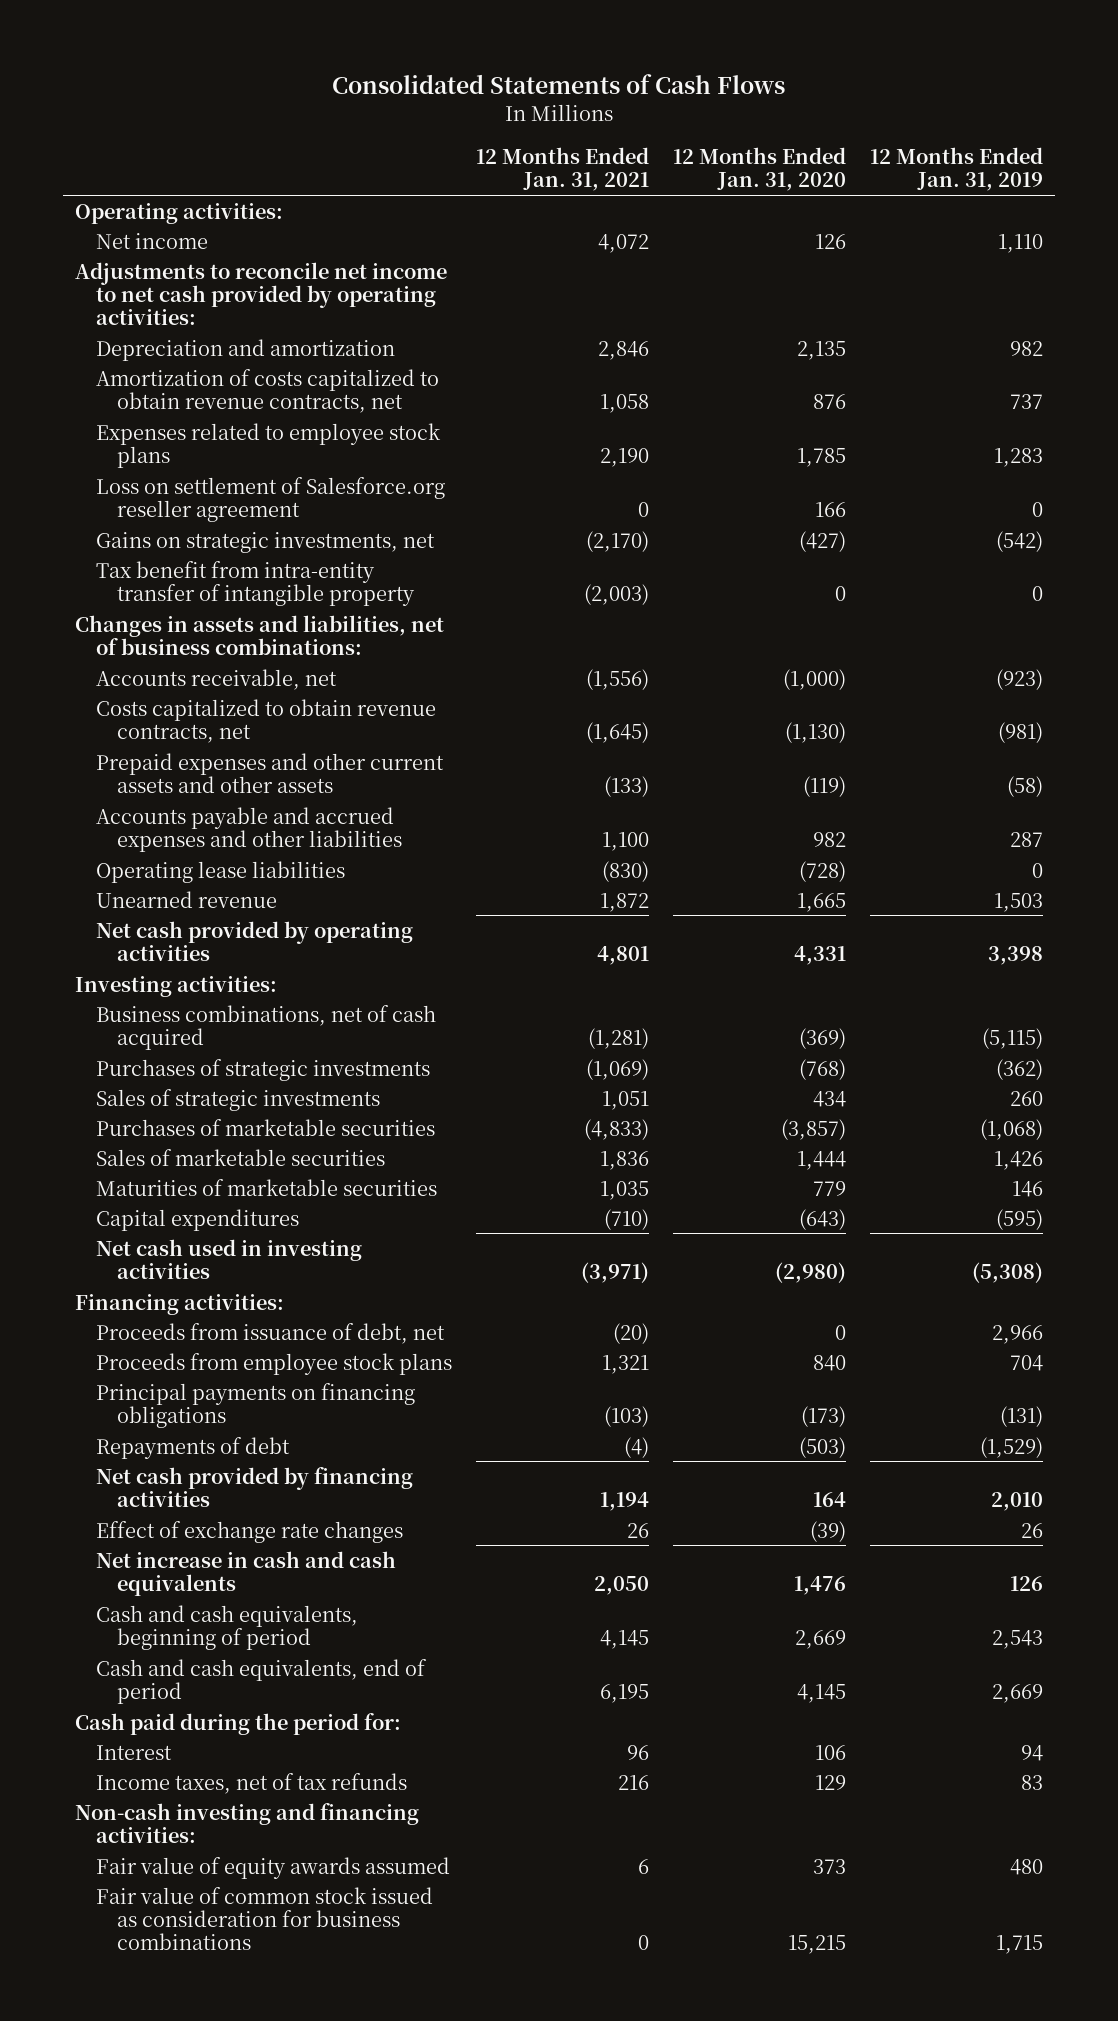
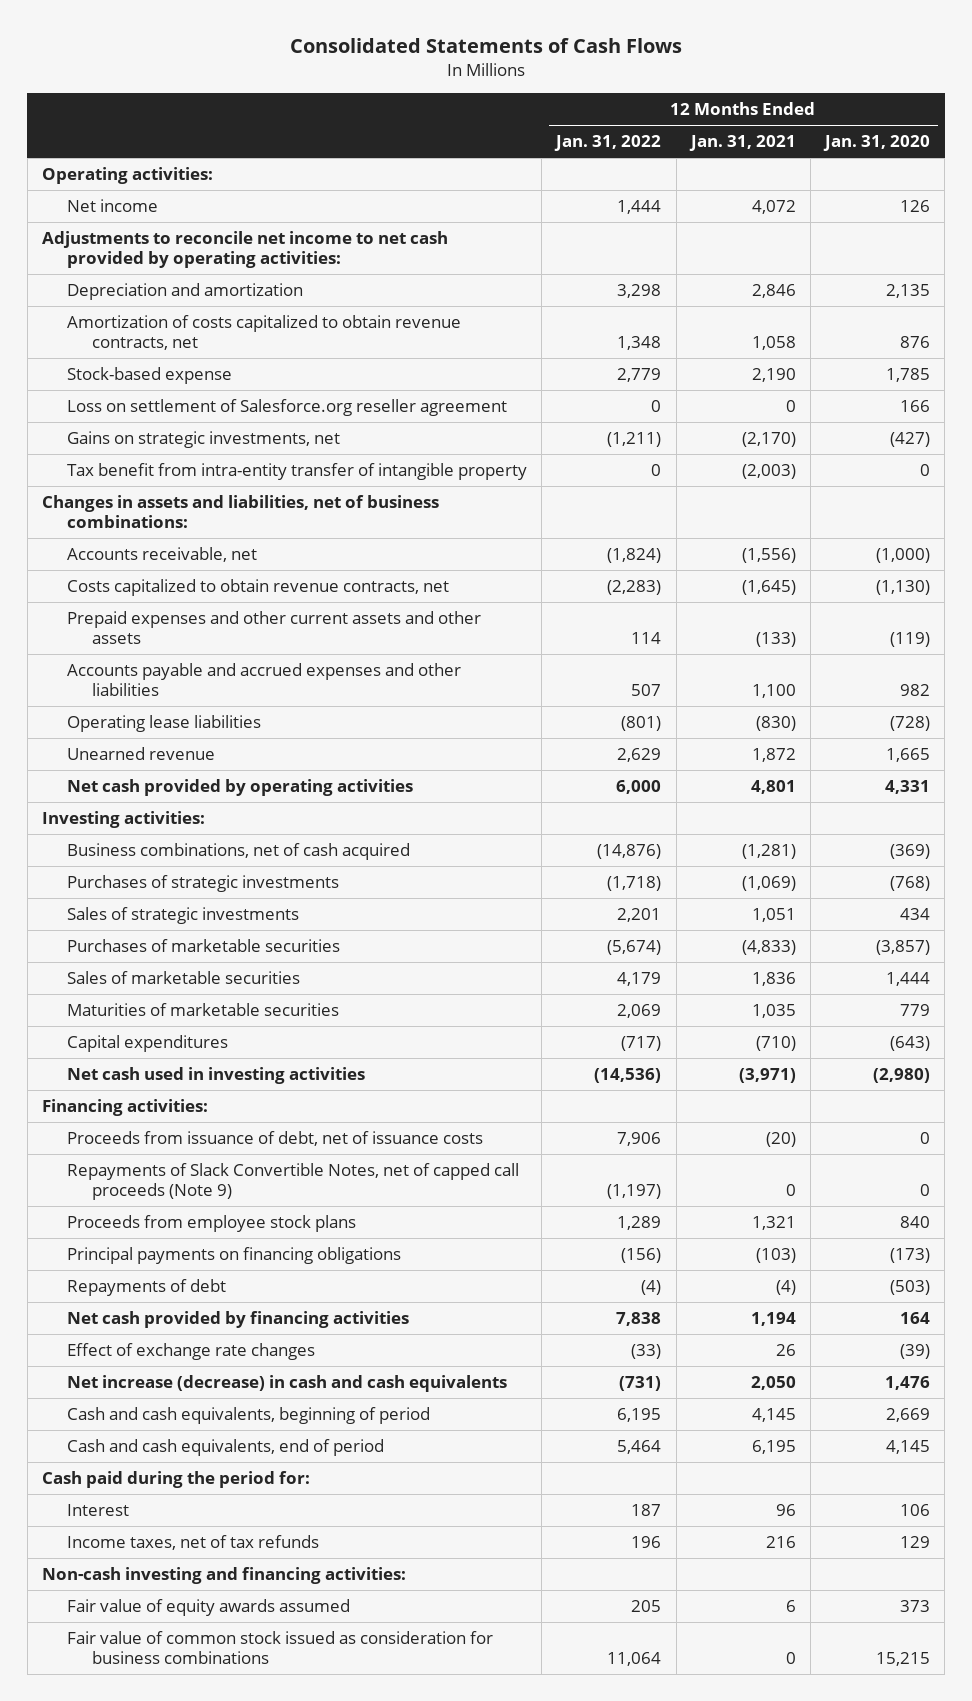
- | 12 Months Ended Jan. 31, 2021 | 12 Months Ended Jan. 31, 2020 | 12 Months Ended Jan. 31, 2019
+ | 12 Months Ended Jan. 31, 2022 | 12 Months Ended Jan. 31, 2021 | 12 Months Ended Jan. 31, 2020
- Expenses related to employee stock plans | 2,190 | 1,785 | 1,283
+ Stock-based expense | 2,779 | 2,190 | 1,785
- Proceeds from issuance of debt, net | (20) | 0 | 2,966
+ Proceeds from issuance of debt, net of issuance costs | 7,906 | (20) | 0
+ Repayments of Slack Convertible Notes, net of capped call proceeds (Note 9) | (1,197) | 0 | 0
- Net increase in cash and cash equivalents | 2,050 | 1,476 | 126
+ Net increase (decrease) in cash and cash equivalents | (731) | 2,050 | 1,476

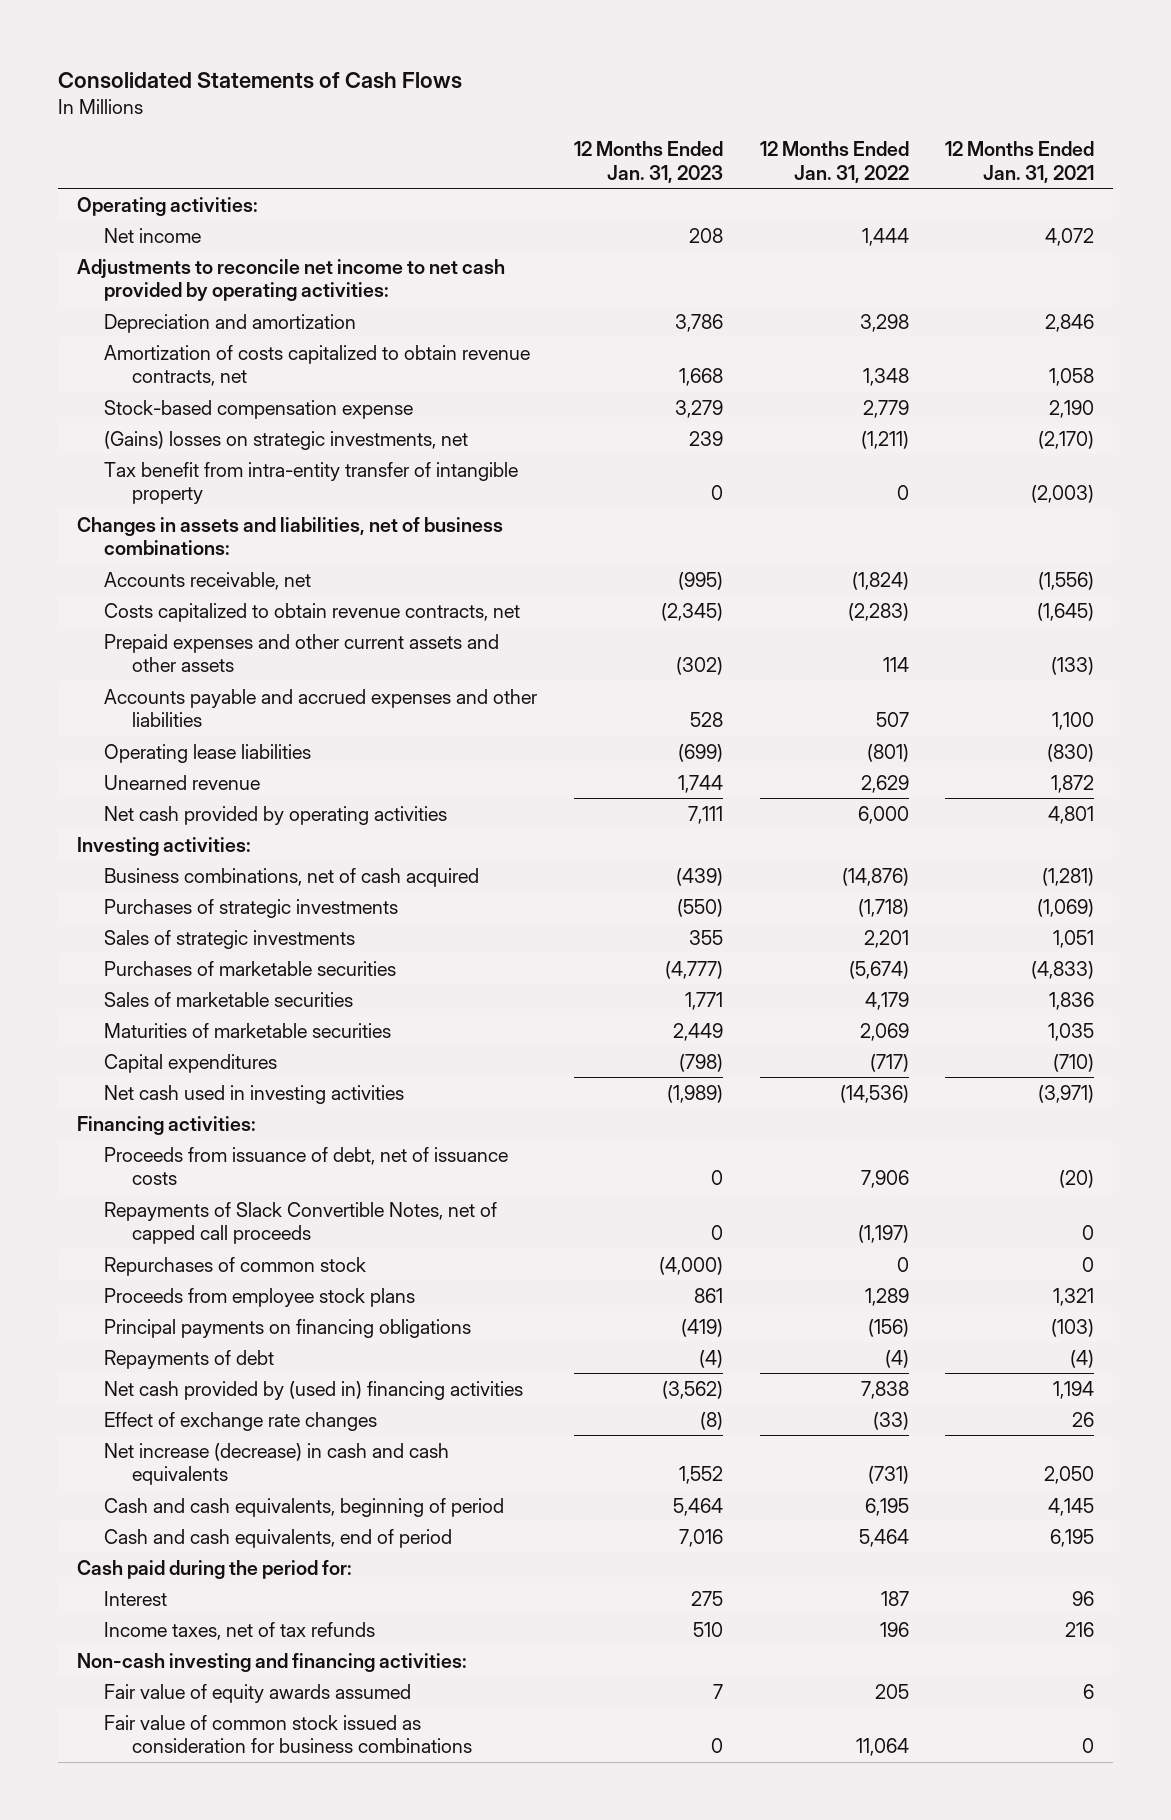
- | 12 Months Ended Jan. 31, 2022 | 12 Months Ended Jan. 31, 2021 | 12 Months Ended Jan. 31, 2020
+ | 12 Months Ended Jan. 31, 2023 | 12 Months Ended Jan. 31, 2022 | 12 Months Ended Jan. 31, 2021
- Stock-based expense | 2,779 | 2,190 | 1,785
- Loss on settlement of Salesforce.org reseller agreement | 0 | 0 | 166
- Gains on strategic investments, net | (1,211) | (2,170) | (427)
+ Stock-based compensation expense | 3,279 | 2,779 | 2,190
+ (Gains) losses on strategic investments, net | 239 | (1,211) | (2,170)
- Repayments of Slack Convertible Notes, net of capped call proceeds (Note 9) | (1,197) | 0 | 0
+ Repayments of Slack Convertible Notes, net of capped call proceeds | 0 | (1,197) | 0
+ Repurchases of common stock | (4,000) | 0 | 0
- Net cash provided by financing activities | 7,838 | 1,194 | 164
+ Net cash provided by (used in) financing activities | (3,562) | 7,838 | 1,194

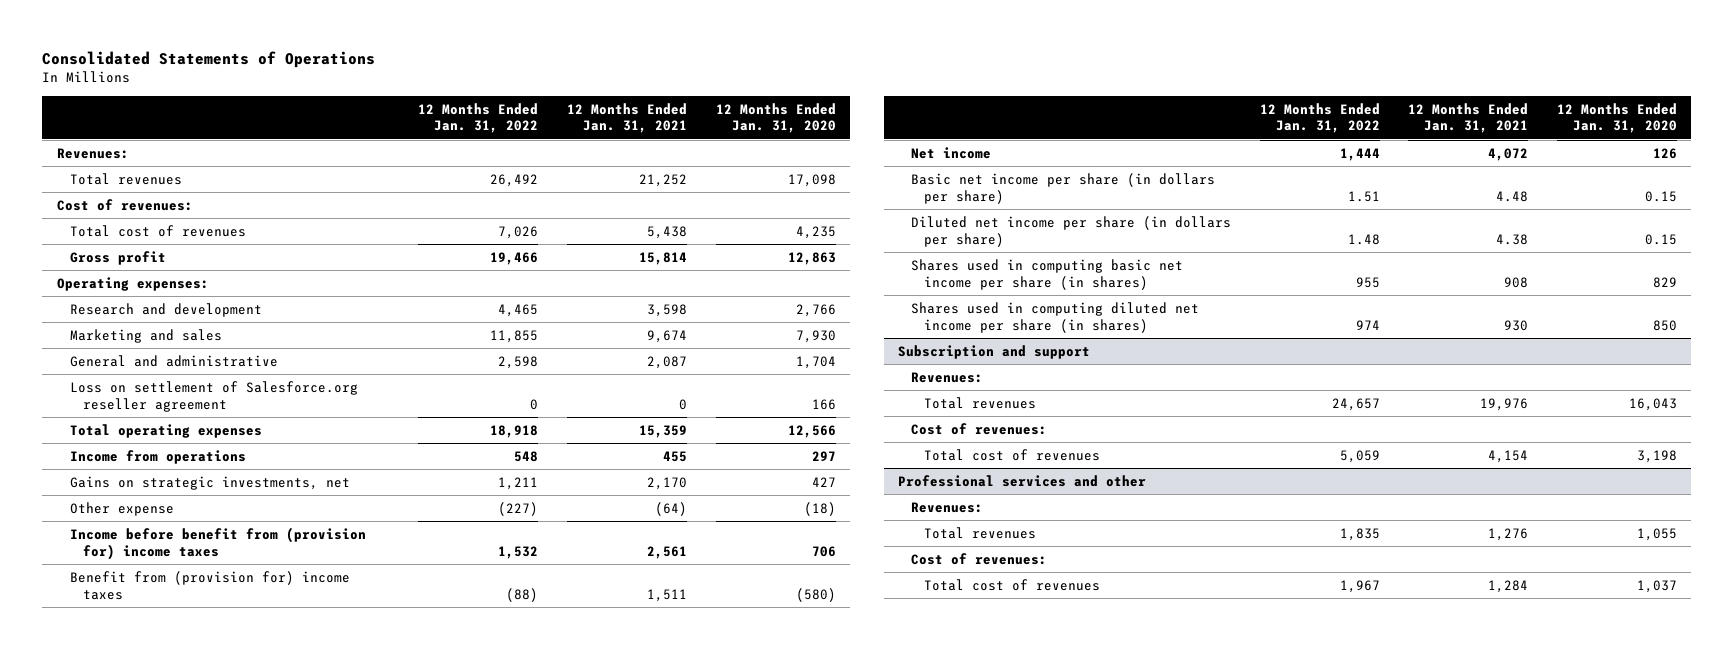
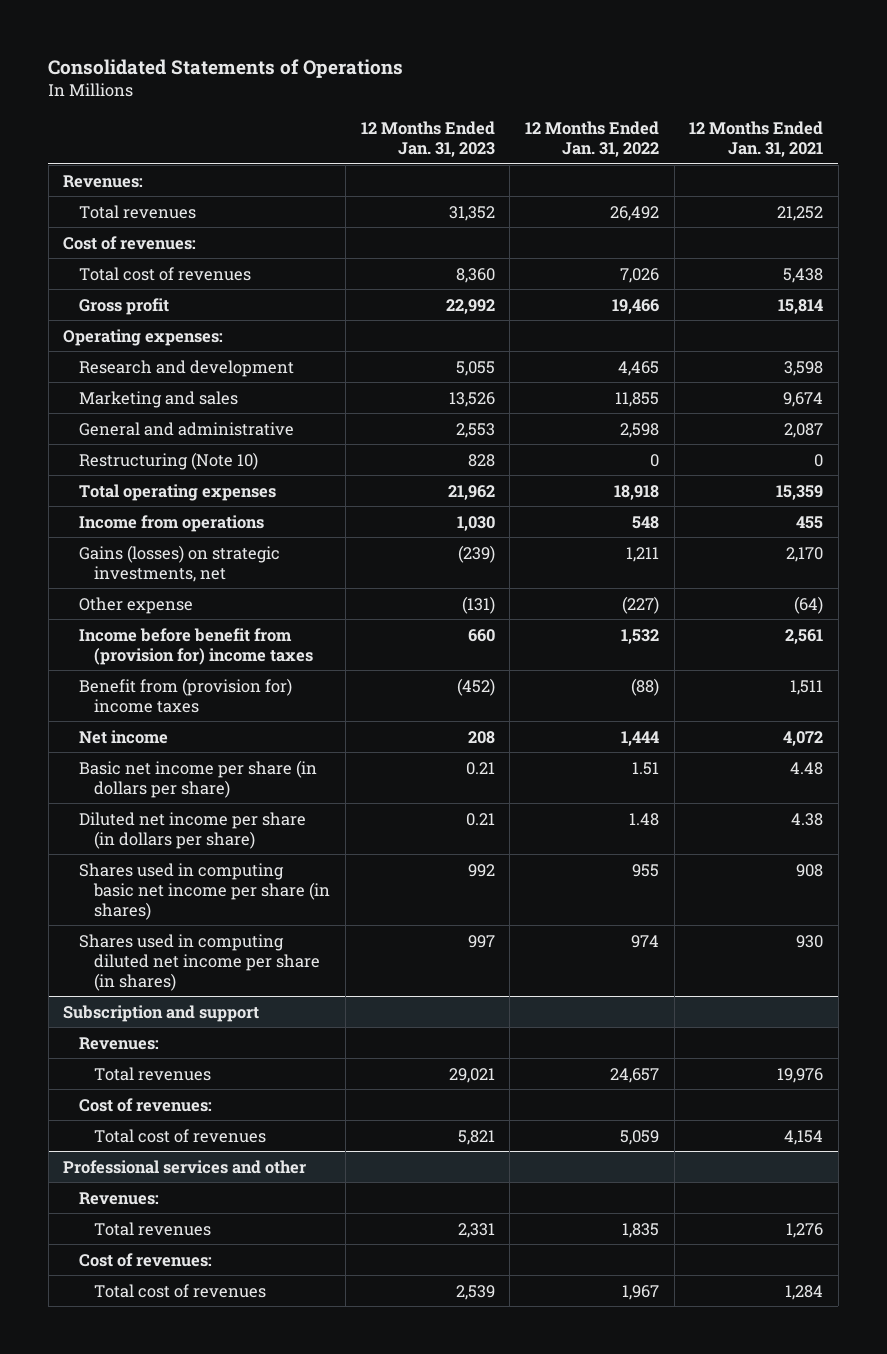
- | 12 Months Ended Jan. 31, 2022 | 12 Months Ended Jan. 31, 2021 | 12 Months Ended Jan. 31, 2020
+ | 12 Months Ended Jan. 31, 2023 | 12 Months Ended Jan. 31, 2022 | 12 Months Ended Jan. 31, 2021
- Loss on settlement of Salesforce.org reseller agreement | 0 | 0 | 166
+ Restructuring (Note 10) | 828 | 0 | 0
- Gains on strategic investments, net | 1,211 | 2,170 | 427
+ Gains (losses) on strategic investments, net | (239) | 1,211 | 2,170

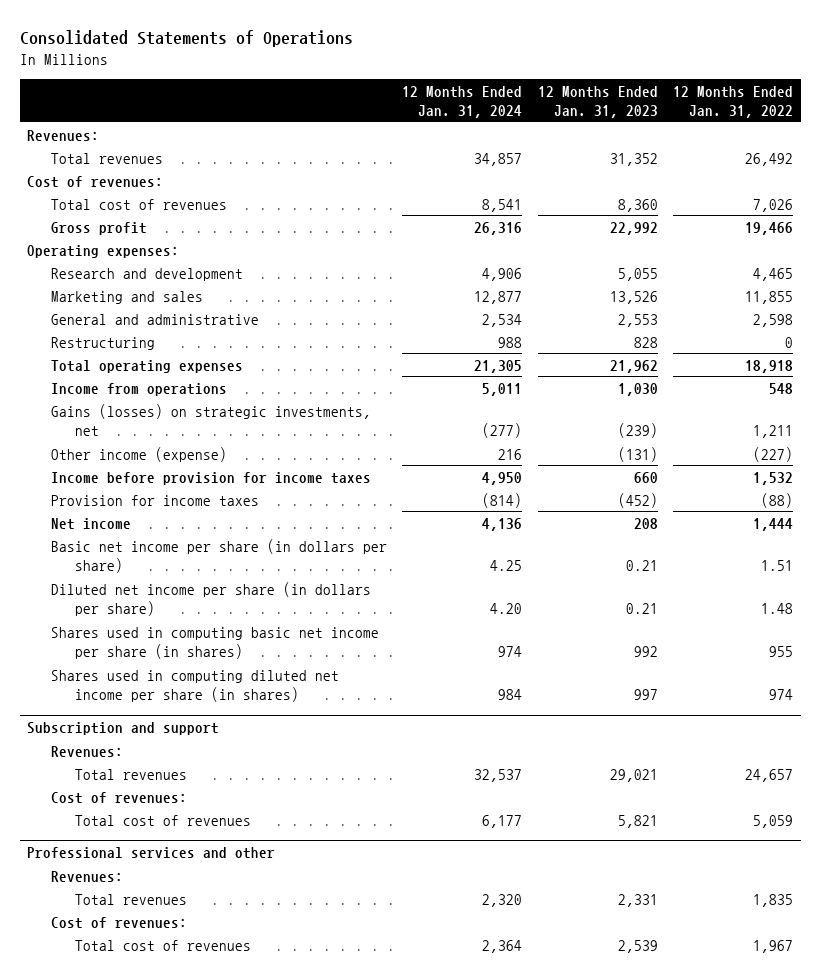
- | 12 Months Ended Jan. 31, 2023 | 12 Months Ended Jan. 31, 2022 | 12 Months Ended Jan. 31, 2021
+ | 12 Months Ended Jan. 31, 2024 | 12 Months Ended Jan. 31, 2023 | 12 Months Ended Jan. 31, 2022
- Restructuring (Note 10) | 828 | 0 | 0
+ Restructuring | 988 | 828 | 0
- Other expense | (131) | (227) | (64)
- Income before benefit from (provision for) income taxes | 660 | 1,532 | 2,561
- Benefit from (provision for) income taxes | (452) | (88) | 1,511
+ Other income (expense) | 216 | (131) | (227)
+ Income before provision for income taxes | 4,950 | 660 | 1,532
+ Provision for income taxes | (814) | (452) | (88)

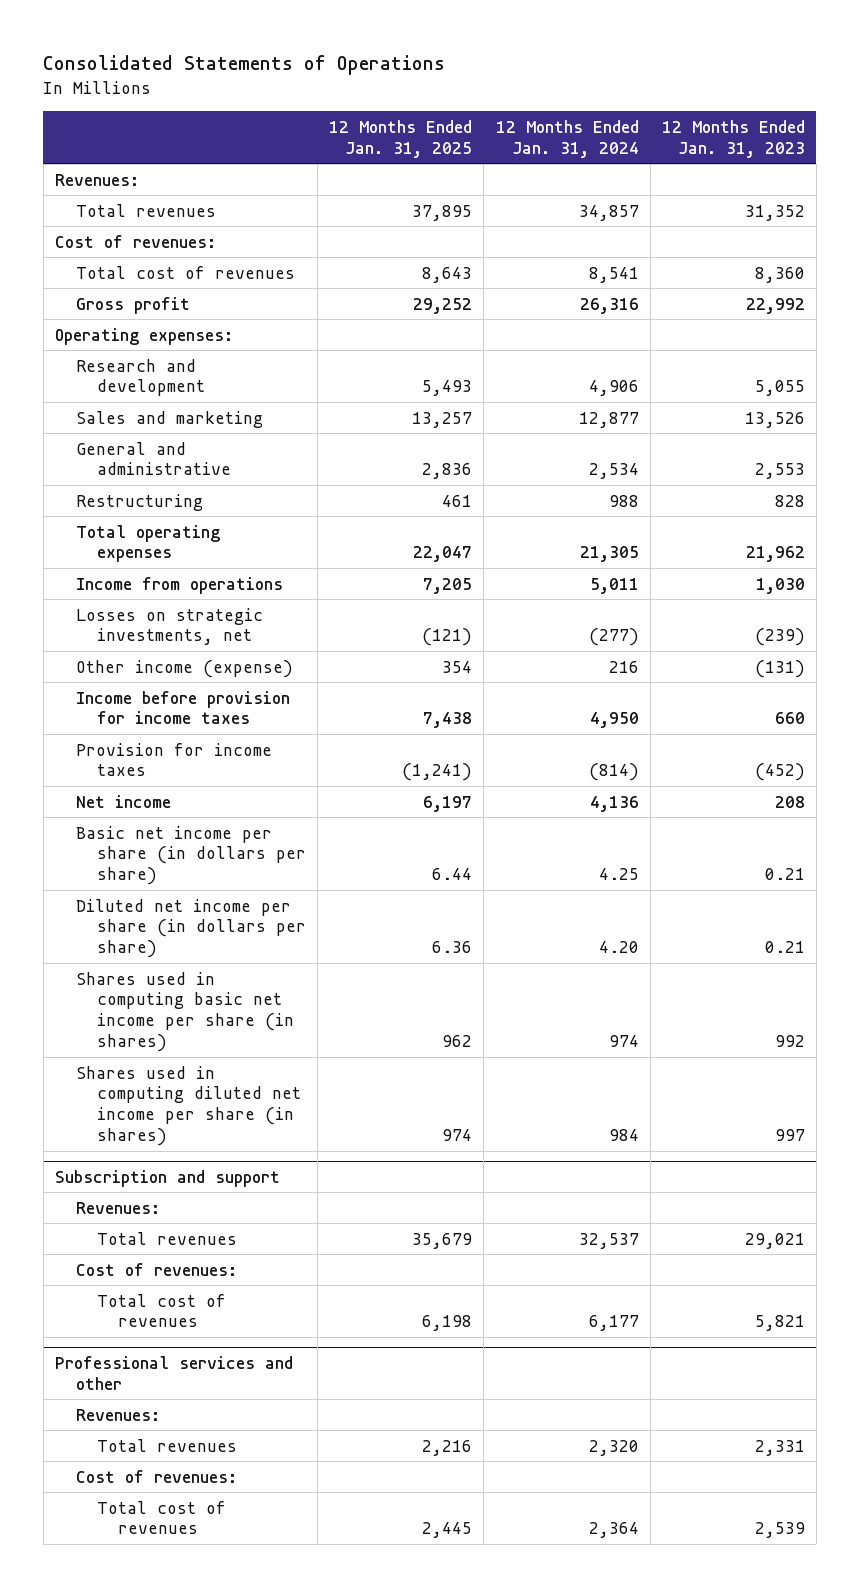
- | 12 Months Ended Jan. 31, 2024 | 12 Months Ended Jan. 31, 2023 | 12 Months Ended Jan. 31, 2022
+ | 12 Months Ended Jan. 31, 2025 | 12 Months Ended Jan. 31, 2024 | 12 Months Ended Jan. 31, 2023
- Marketing and sales | 12,877 | 13,526 | 11,855
+ Sales and marketing | 13,257 | 12,877 | 13,526
- Gains (losses) on strategic investments, net | (277) | (239) | 1,211
+ Losses on strategic investments, net | (121) | (277) | (239)

